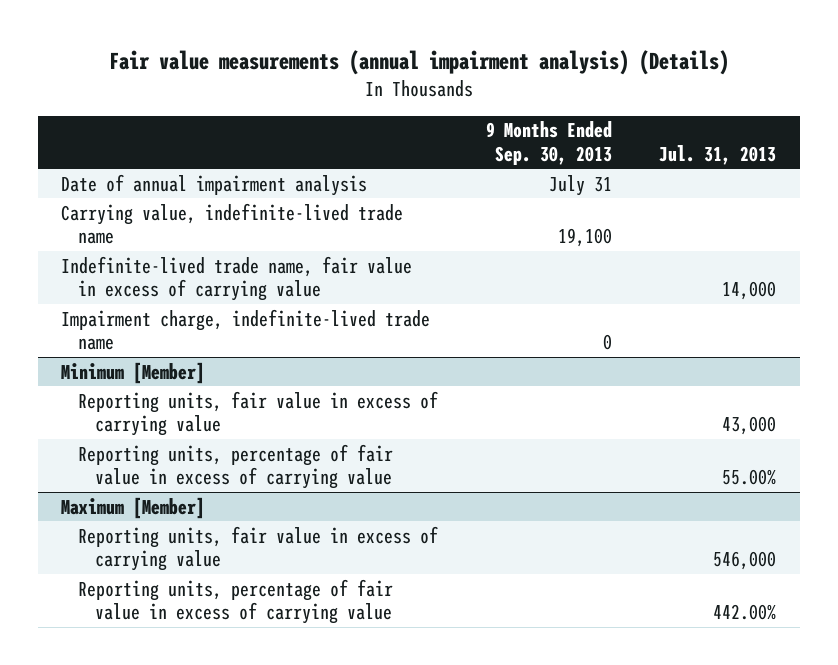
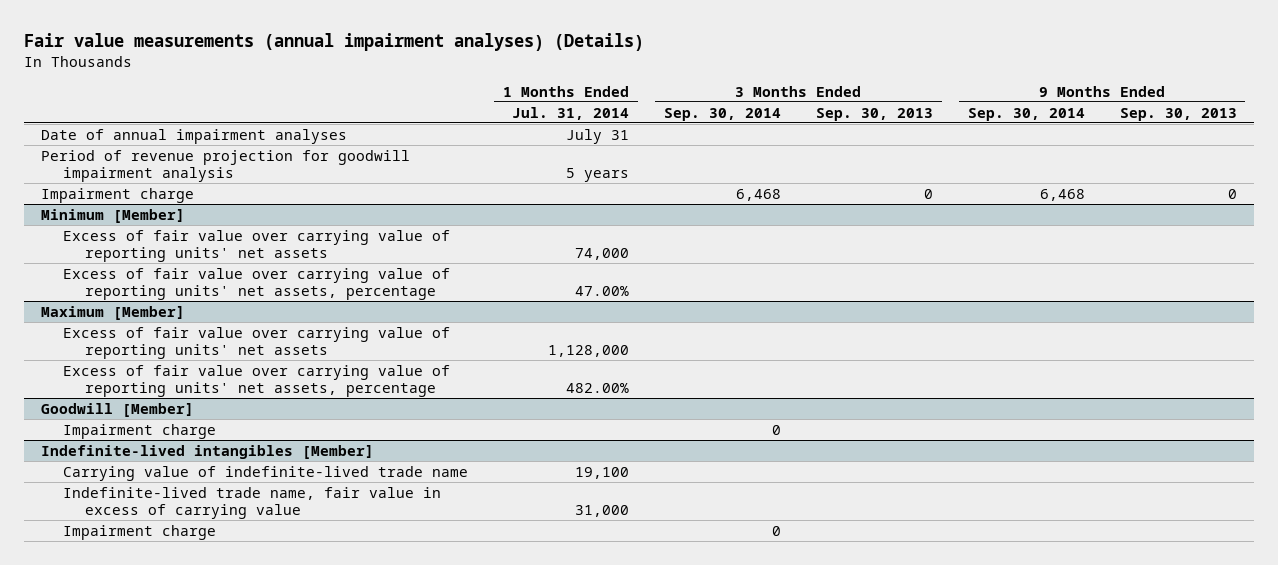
- Fair value measurements (annual impairment analysis) (Details)
+ Fair value measurements (annual impairment analyses) (Details)
- | 9 Months Ended Sep. 30, 2013 | Jul. 31, 2013
+ | 1 Months Ended Jul. 31, 2014 | 3 Months Ended Sep. 30, 2014 | 3 Months Ended Sep. 30, 2013 | 9 Months Ended Sep. 30, 2014 | 9 Months Ended Sep. 30, 2013
- Date of annual impairment analysis | July 31 |
- Carrying value, indefinite-lived trade name | 19,100 |
- Indefinite-lived trade name, fair value in excess of carrying value | | 14,000
- Impairment charge, indefinite-lived trade name | 0 |
+ Date of annual impairment analyses | July 31 | | | |
+ Period of revenue projection for goodwill impairment analysis | 5 years | | | |
+ Impairment charge | | 6,468 | 0 | 6,468 | 0
@ Minimum [Member]
- Reporting units, fair value in excess of carrying value | | 43,000
- Reporting units, percentage of fair value in excess of carrying value | | 55.00%
+ Excess of fair value over carrying value of reporting units' net assets | 74,000 | | | |
+ Excess of fair value over carrying value of reporting units' net assets, percentage | 47.00% | | | |
@ Maximum [Member]
- Reporting units, fair value in excess of carrying value | | 546,000
- Reporting units, percentage of fair value in excess of carrying value | | 442.00%
+ Excess of fair value over carrying value of reporting units' net assets | 1,128,000 | | | |
+ Excess of fair value over carrying value of reporting units' net assets, percentage | 482.00% | | | |
+ Goodwill [Member]
+ Impairment charge | | 0 | | |
+ Indefinite-lived intangibles [Member]
+ Carrying value of indefinite-lived trade name | 19,100 | | | |
+ Indefinite-lived trade name, fair value in excess of carrying value | 31,000 | | | |
+ Impairment charge | | 0 | | |

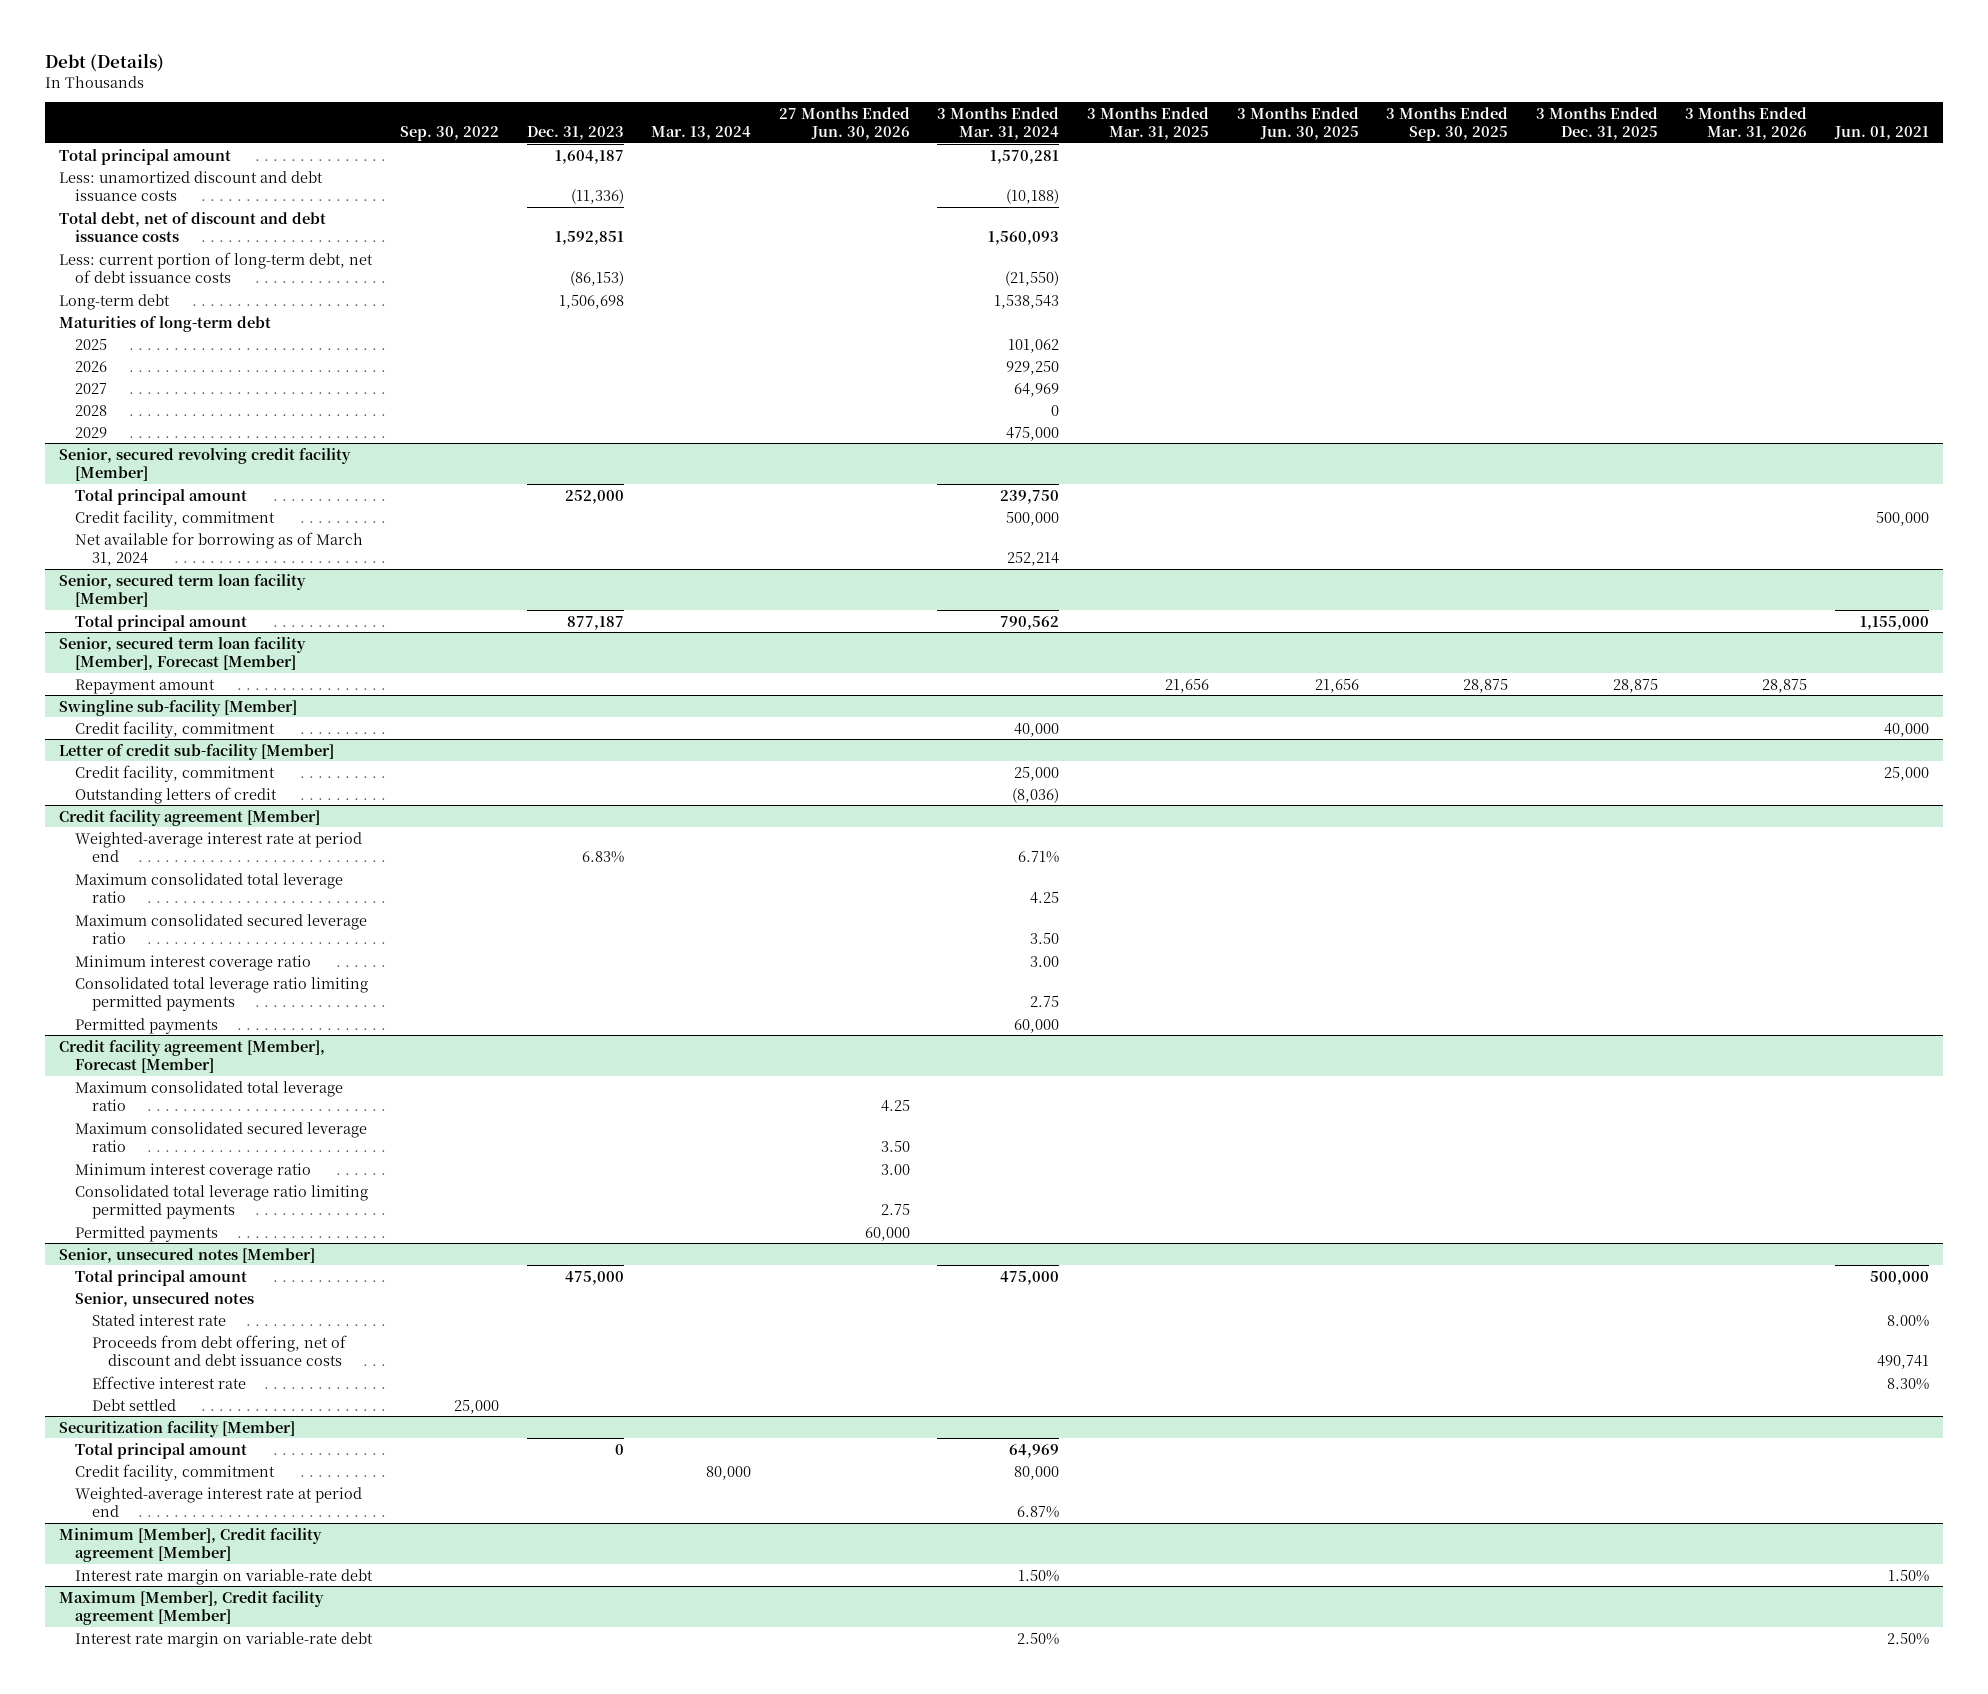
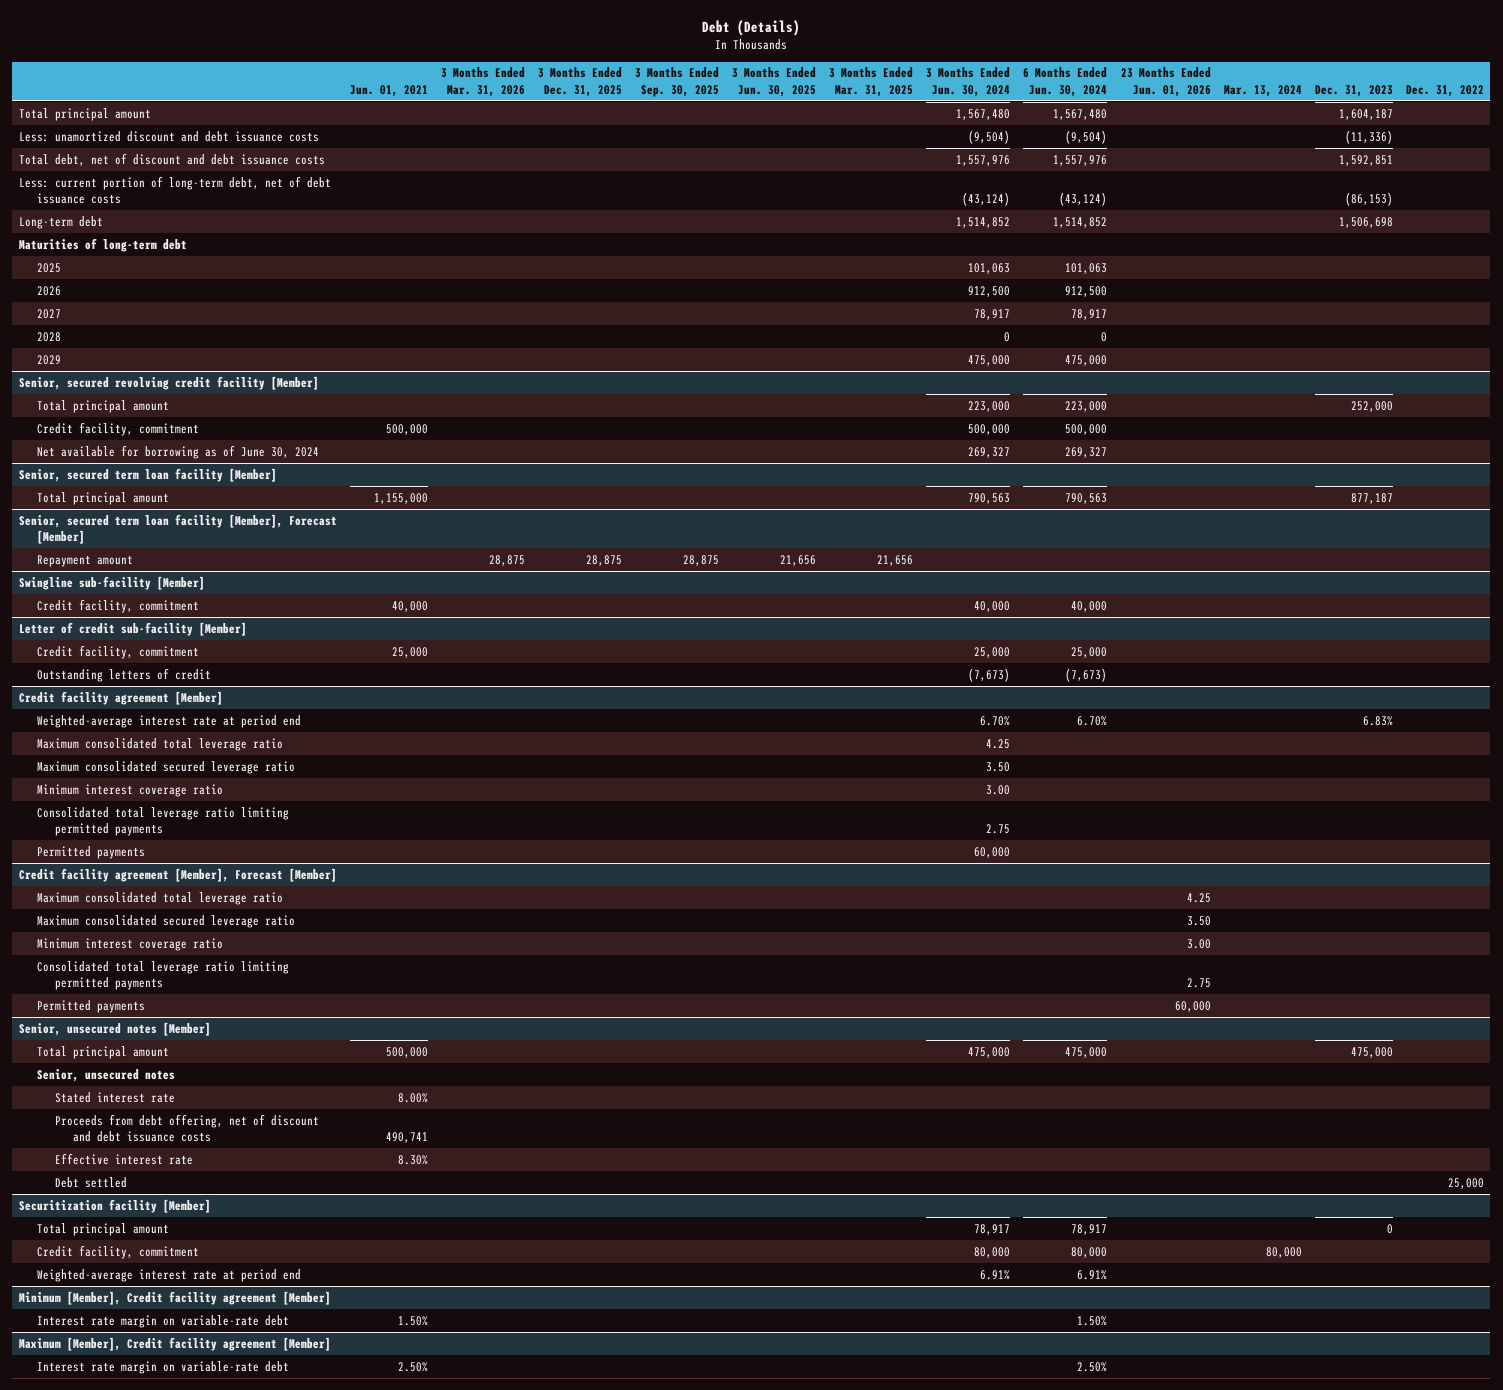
- | Sep. 30, 2022 | Dec. 31, 2023 | Mar. 13, 2024 | 27 Months Ended Jun. 30, 2026 | 3 Months Ended Mar. 31, 2024 | 3 Months Ended Mar. 31, 2025 | 3 Months Ended Jun. 30, 2025 | 3 Months Ended Sep. 30, 2025 | 3 Months Ended Dec. 31, 2025 | 3 Months Ended Mar. 31, 2026 | Jun. 01, 2021
+ | Jun. 01, 2021 | 3 Months Ended Mar. 31, 2026 | 3 Months Ended Dec. 31, 2025 | 3 Months Ended Sep. 30, 2025 | 3 Months Ended Jun. 30, 2025 | 3 Months Ended Mar. 31, 2025 | 3 Months Ended Jun. 30, 2024 | 6 Months Ended Jun. 30, 2024 | 23 Months Ended Jun. 01, 2026 | Mar. 13, 2024 | Dec. 31, 2023 | Dec. 31, 2022
@ Senior, secured revolving credit facility [Member]
- Net available for borrowing as of March 31, 2024 | | | | | 252,214 | | | | | |
+ Net available for borrowing as of June 30, 2024 | | | | | | | 269,327 | 269,327 | | | |

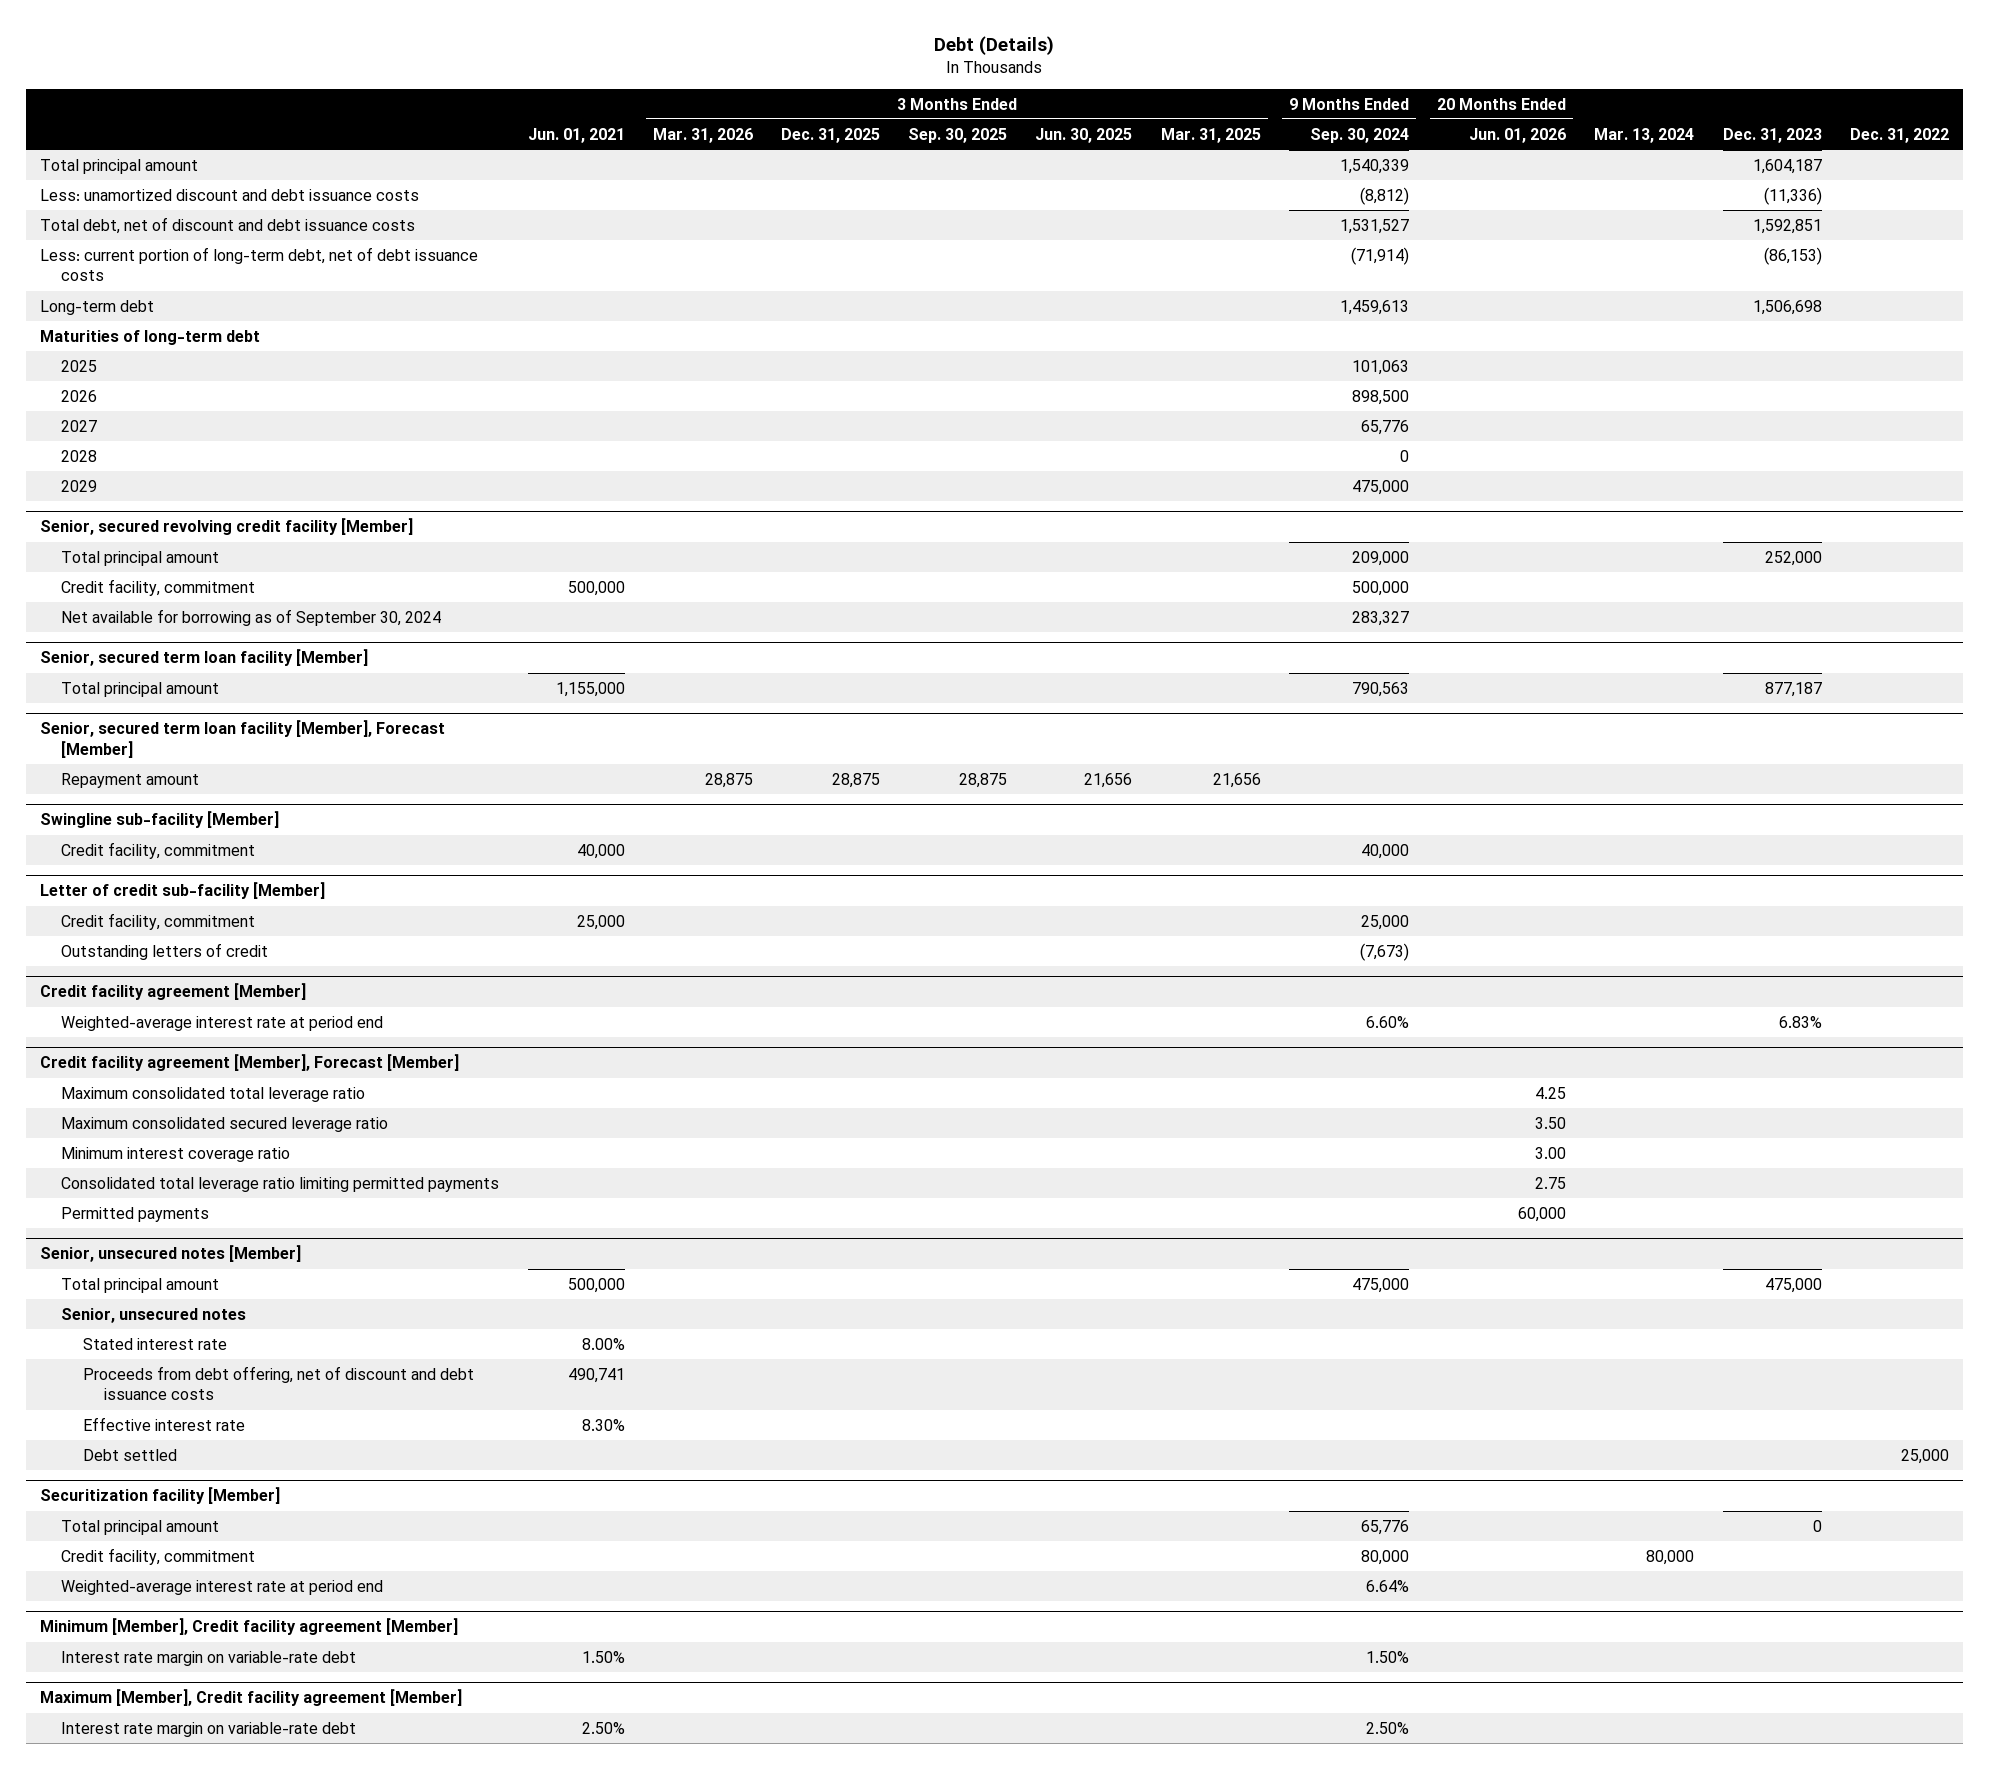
- | Jun. 01, 2021 | 3 Months Ended Mar. 31, 2026 | 3 Months Ended Dec. 31, 2025 | 3 Months Ended Sep. 30, 2025 | 3 Months Ended Jun. 30, 2025 | 3 Months Ended Mar. 31, 2025 | 3 Months Ended Jun. 30, 2024 | 6 Months Ended Jun. 30, 2024 | 23 Months Ended Jun. 01, 2026 | Mar. 13, 2024 | Dec. 31, 2023 | Dec. 31, 2022
+ | Jun. 01, 2021 | 3 Months Ended Mar. 31, 2026 | 3 Months Ended Dec. 31, 2025 | 3 Months Ended Sep. 30, 2025 | 3 Months Ended Jun. 30, 2025 | 3 Months Ended Mar. 31, 2025 | 9 Months Ended Sep. 30, 2024 | 20 Months Ended Jun. 01, 2026 | Mar. 13, 2024 | Dec. 31, 2023 | Dec. 31, 2022
@ Senior, secured revolving credit facility [Member]
- Net available for borrowing as of June 30, 2024 | | | | | | | 269,327 | 269,327 | | | |
+ Net available for borrowing as of September 30, 2024 | | | | | | | 283,327 | | | |
@ Credit facility agreement [Member]
- Maximum consolidated total leverage ratio | | | | | | | 4.25 | | | | |
- Maximum consolidated secured leverage ratio | | | | | | | 3.50 | | | | |
- Minimum interest coverage ratio | | | | | | | 3.00 | | | | |
- Consolidated total leverage ratio limiting permitted payments | | | | | | | 2.75 | | | | |
- Permitted payments | | | | | | | 60,000 | | | | |

